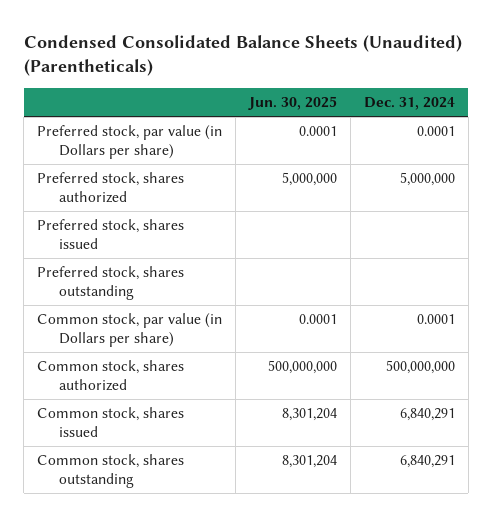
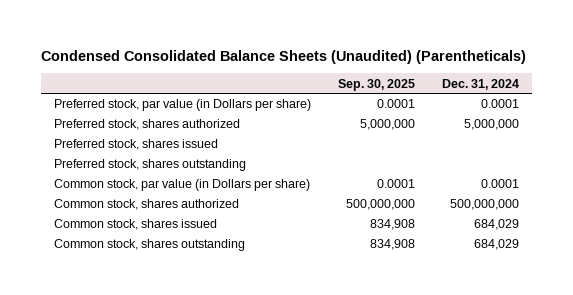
- | Jun. 30, 2025 | Dec. 31, 2024
+ | Sep. 30, 2025 | Dec. 31, 2024
- Common stock, shares issued | 8,301,204 | 6,840,291
- Common stock, shares outstanding | 8,301,204 | 6,840,291
+ Common stock, shares issued | 834,908 | 684,029
+ Common stock, shares outstanding | 834,908 | 684,029

